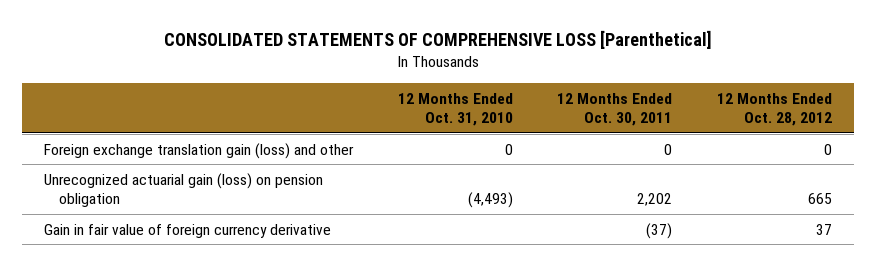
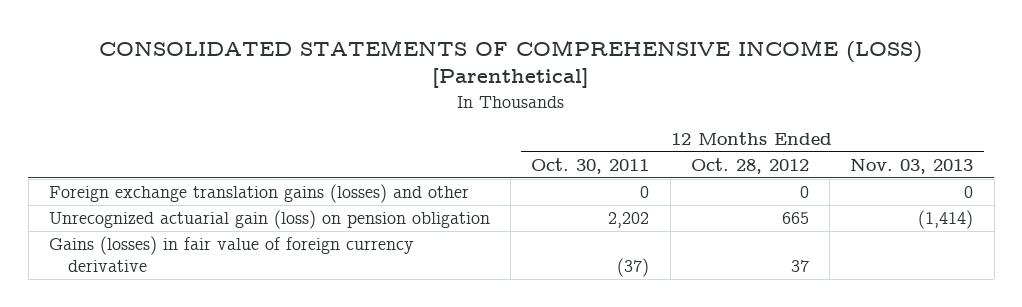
- CONSOLIDATED STATEMENTS OF COMPREHENSIVE LOSS [Parenthetical]
+ CONSOLIDATED STATEMENTS OF COMPREHENSIVE INCOME (LOSS) [Parenthetical]
- | 12 Months Ended Oct. 31, 2010 | 12 Months Ended Oct. 30, 2011 | 12 Months Ended Oct. 28, 2012
+ | 12 Months Ended Oct. 30, 2011 | 12 Months Ended Oct. 28, 2012 | 12 Months Ended Nov. 03, 2013
- Foreign exchange translation gain (loss) and other | 0 | 0 | 0
+ Foreign exchange translation gains (losses) and other | 0 | 0 | 0
- Gain in fair value of foreign currency derivative | | (37) | 37
+ Gains (losses) in fair value of foreign currency derivative | (37) | 37 |

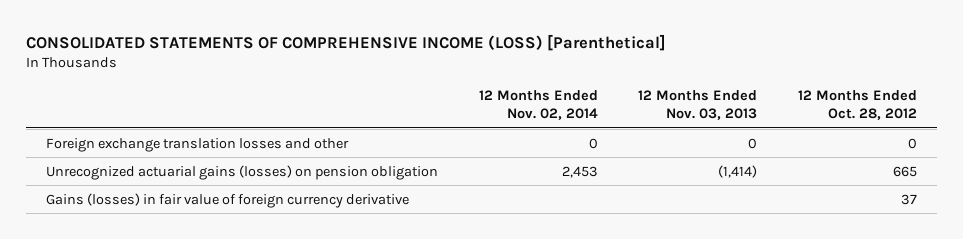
- | 12 Months Ended Oct. 30, 2011 | 12 Months Ended Oct. 28, 2012 | 12 Months Ended Nov. 03, 2013
+ | 12 Months Ended Nov. 02, 2014 | 12 Months Ended Nov. 03, 2013 | 12 Months Ended Oct. 28, 2012
- Foreign exchange translation gains (losses) and other | 0 | 0 | 0
- Unrecognized actuarial gain (loss) on pension obligation | 2,202 | 665 | (1,414)
+ Foreign exchange translation losses and other | 0 | 0 | 0
+ Unrecognized actuarial gains (losses) on pension obligation | 2,453 | (1,414) | 665

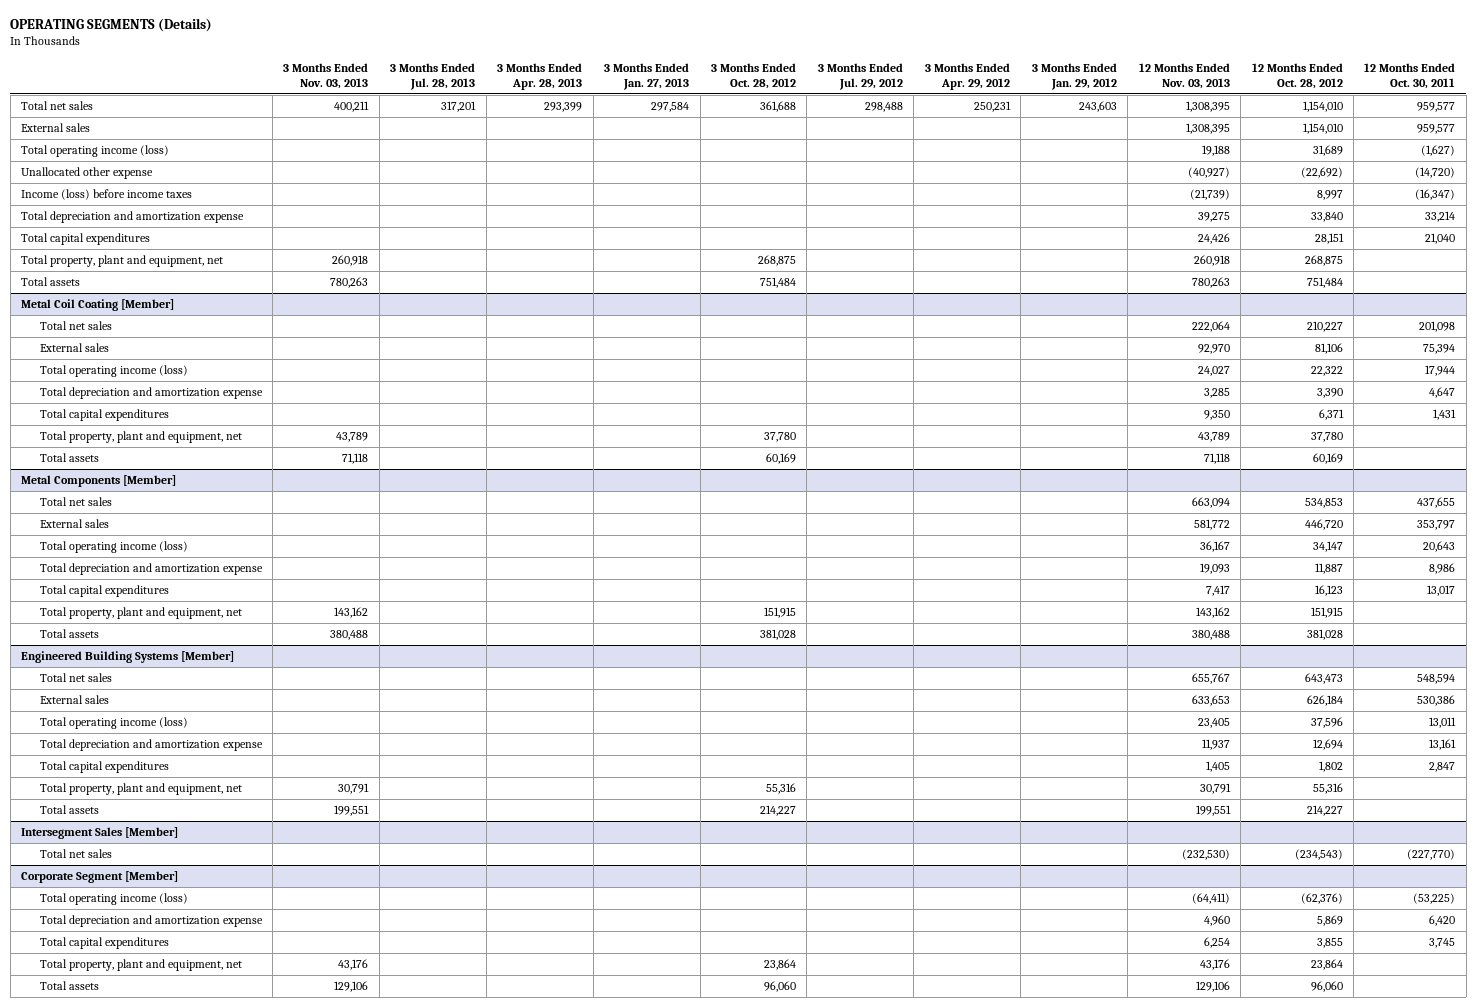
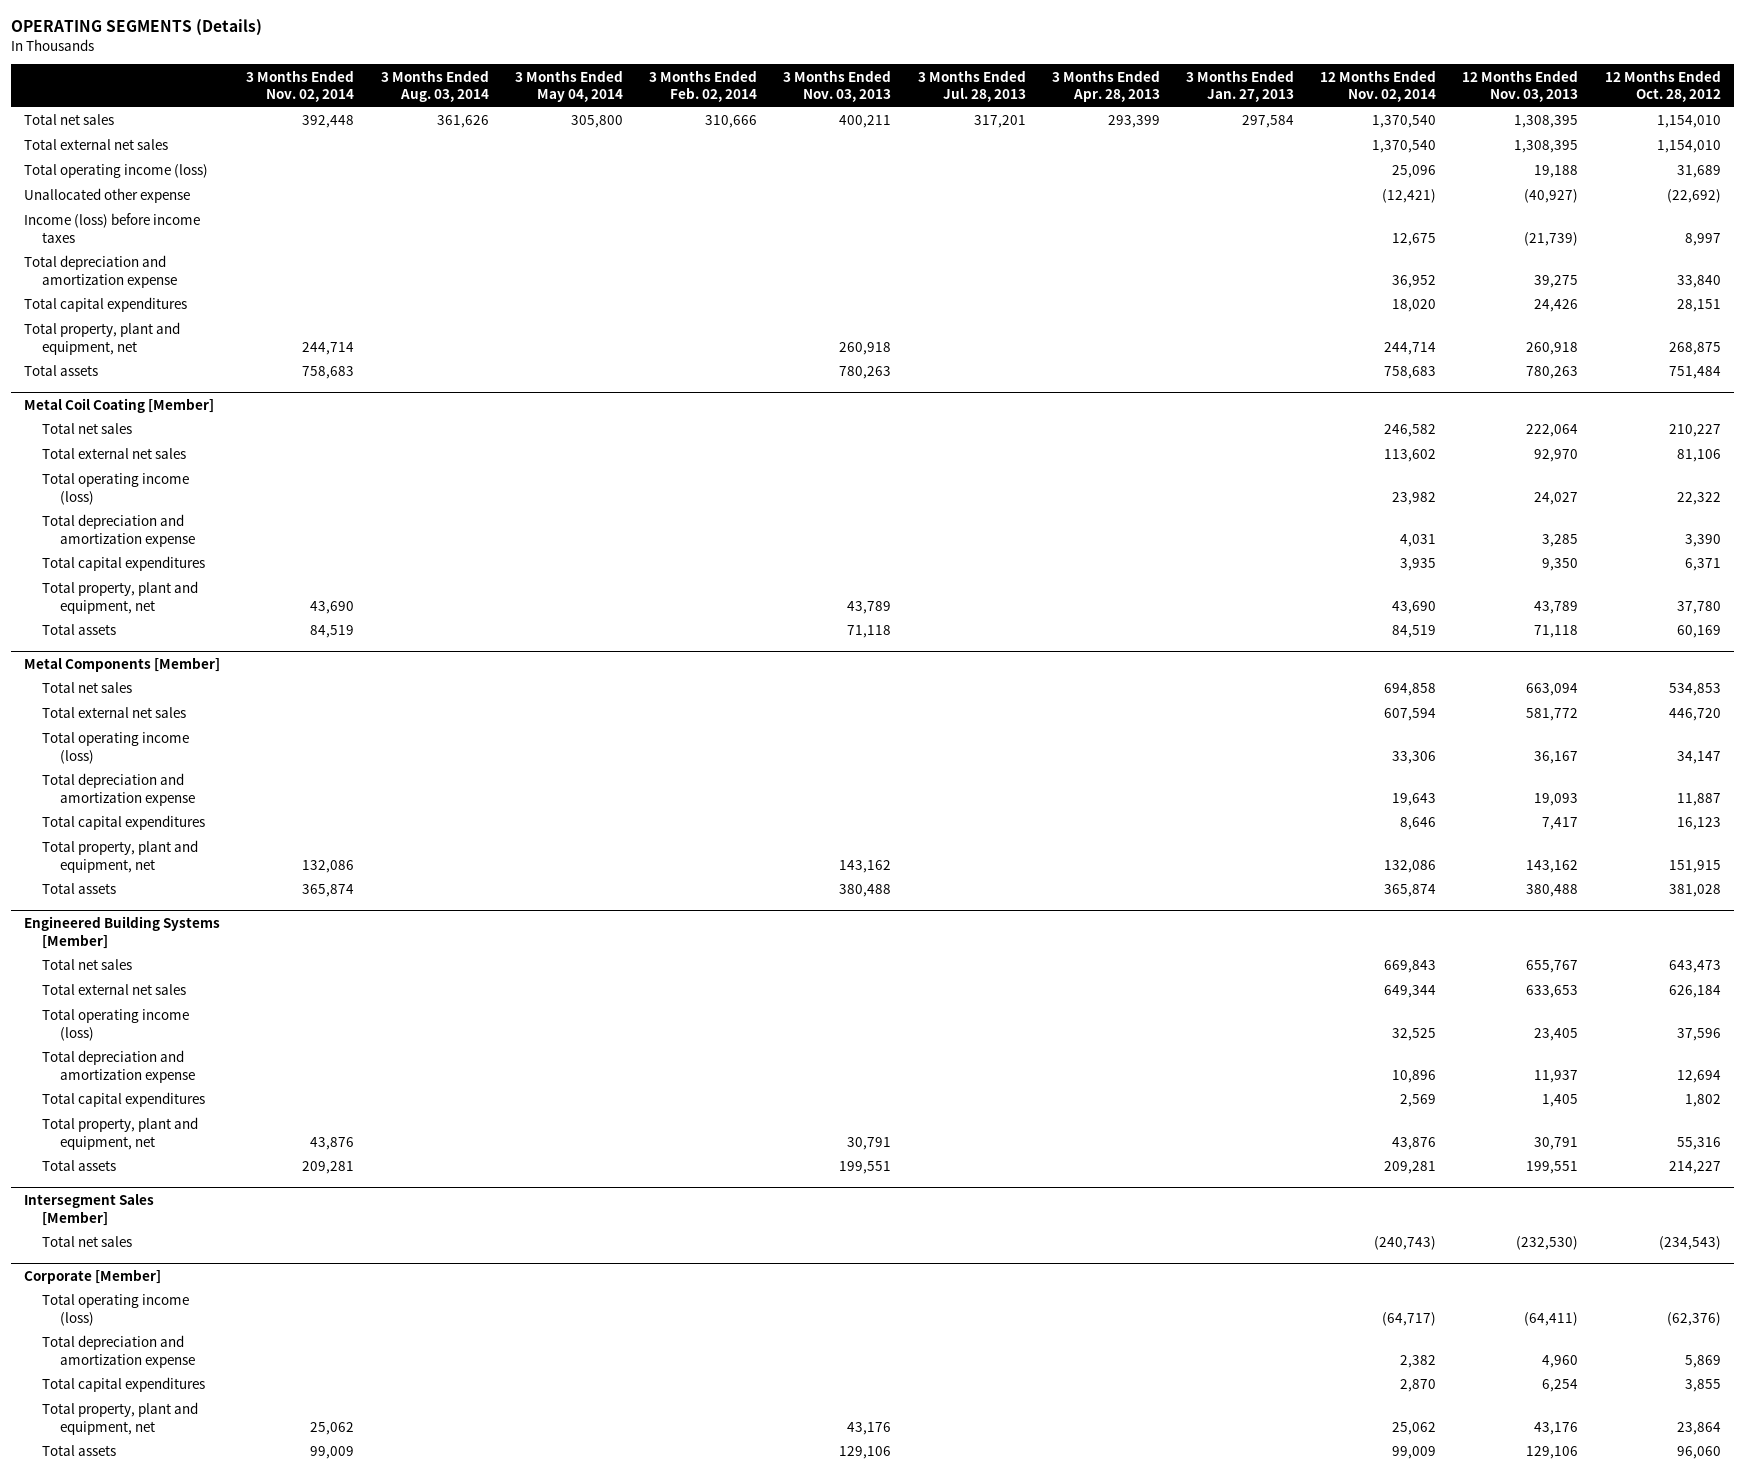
- | 3 Months Ended Nov. 03, 2013 | 3 Months Ended Jul. 28, 2013 | 3 Months Ended Apr. 28, 2013 | 3 Months Ended Jan. 27, 2013 | 3 Months Ended Oct. 28, 2012 | 3 Months Ended Jul. 29, 2012 | 3 Months Ended Apr. 29, 2012 | 3 Months Ended Jan. 29, 2012 | 12 Months Ended Nov. 03, 2013 | 12 Months Ended Oct. 28, 2012 | 12 Months Ended Oct. 30, 2011
+ | 3 Months Ended Nov. 02, 2014 | 3 Months Ended Aug. 03, 2014 | 3 Months Ended May 04, 2014 | 3 Months Ended Feb. 02, 2014 | 3 Months Ended Nov. 03, 2013 | 3 Months Ended Jul. 28, 2013 | 3 Months Ended Apr. 28, 2013 | 3 Months Ended Jan. 27, 2013 | 12 Months Ended Nov. 02, 2014 | 12 Months Ended Nov. 03, 2013 | 12 Months Ended Oct. 28, 2012
- External sales | | | | | | | | | 1,308,395 | 1,154,010 | 959,577
+ Total external net sales | | | | | | | | | 1,370,540 | 1,308,395 | 1,154,010
@ Metal Coil Coating [Member]
- External sales | | | | | | | | | 92,970 | 81,106 | 75,394
+ Total external net sales | | | | | | | | | 113,602 | 92,970 | 81,106
@ Metal Components [Member]
- External sales | | | | | | | | | 581,772 | 446,720 | 353,797
+ Total external net sales | | | | | | | | | 607,594 | 581,772 | 446,720
@ Engineered Building Systems [Member]
- External sales | | | | | | | | | 633,653 | 626,184 | 530,386
+ Total external net sales | | | | | | | | | 649,344 | 633,653 | 626,184
- Corporate Segment [Member]
+ Corporate [Member]

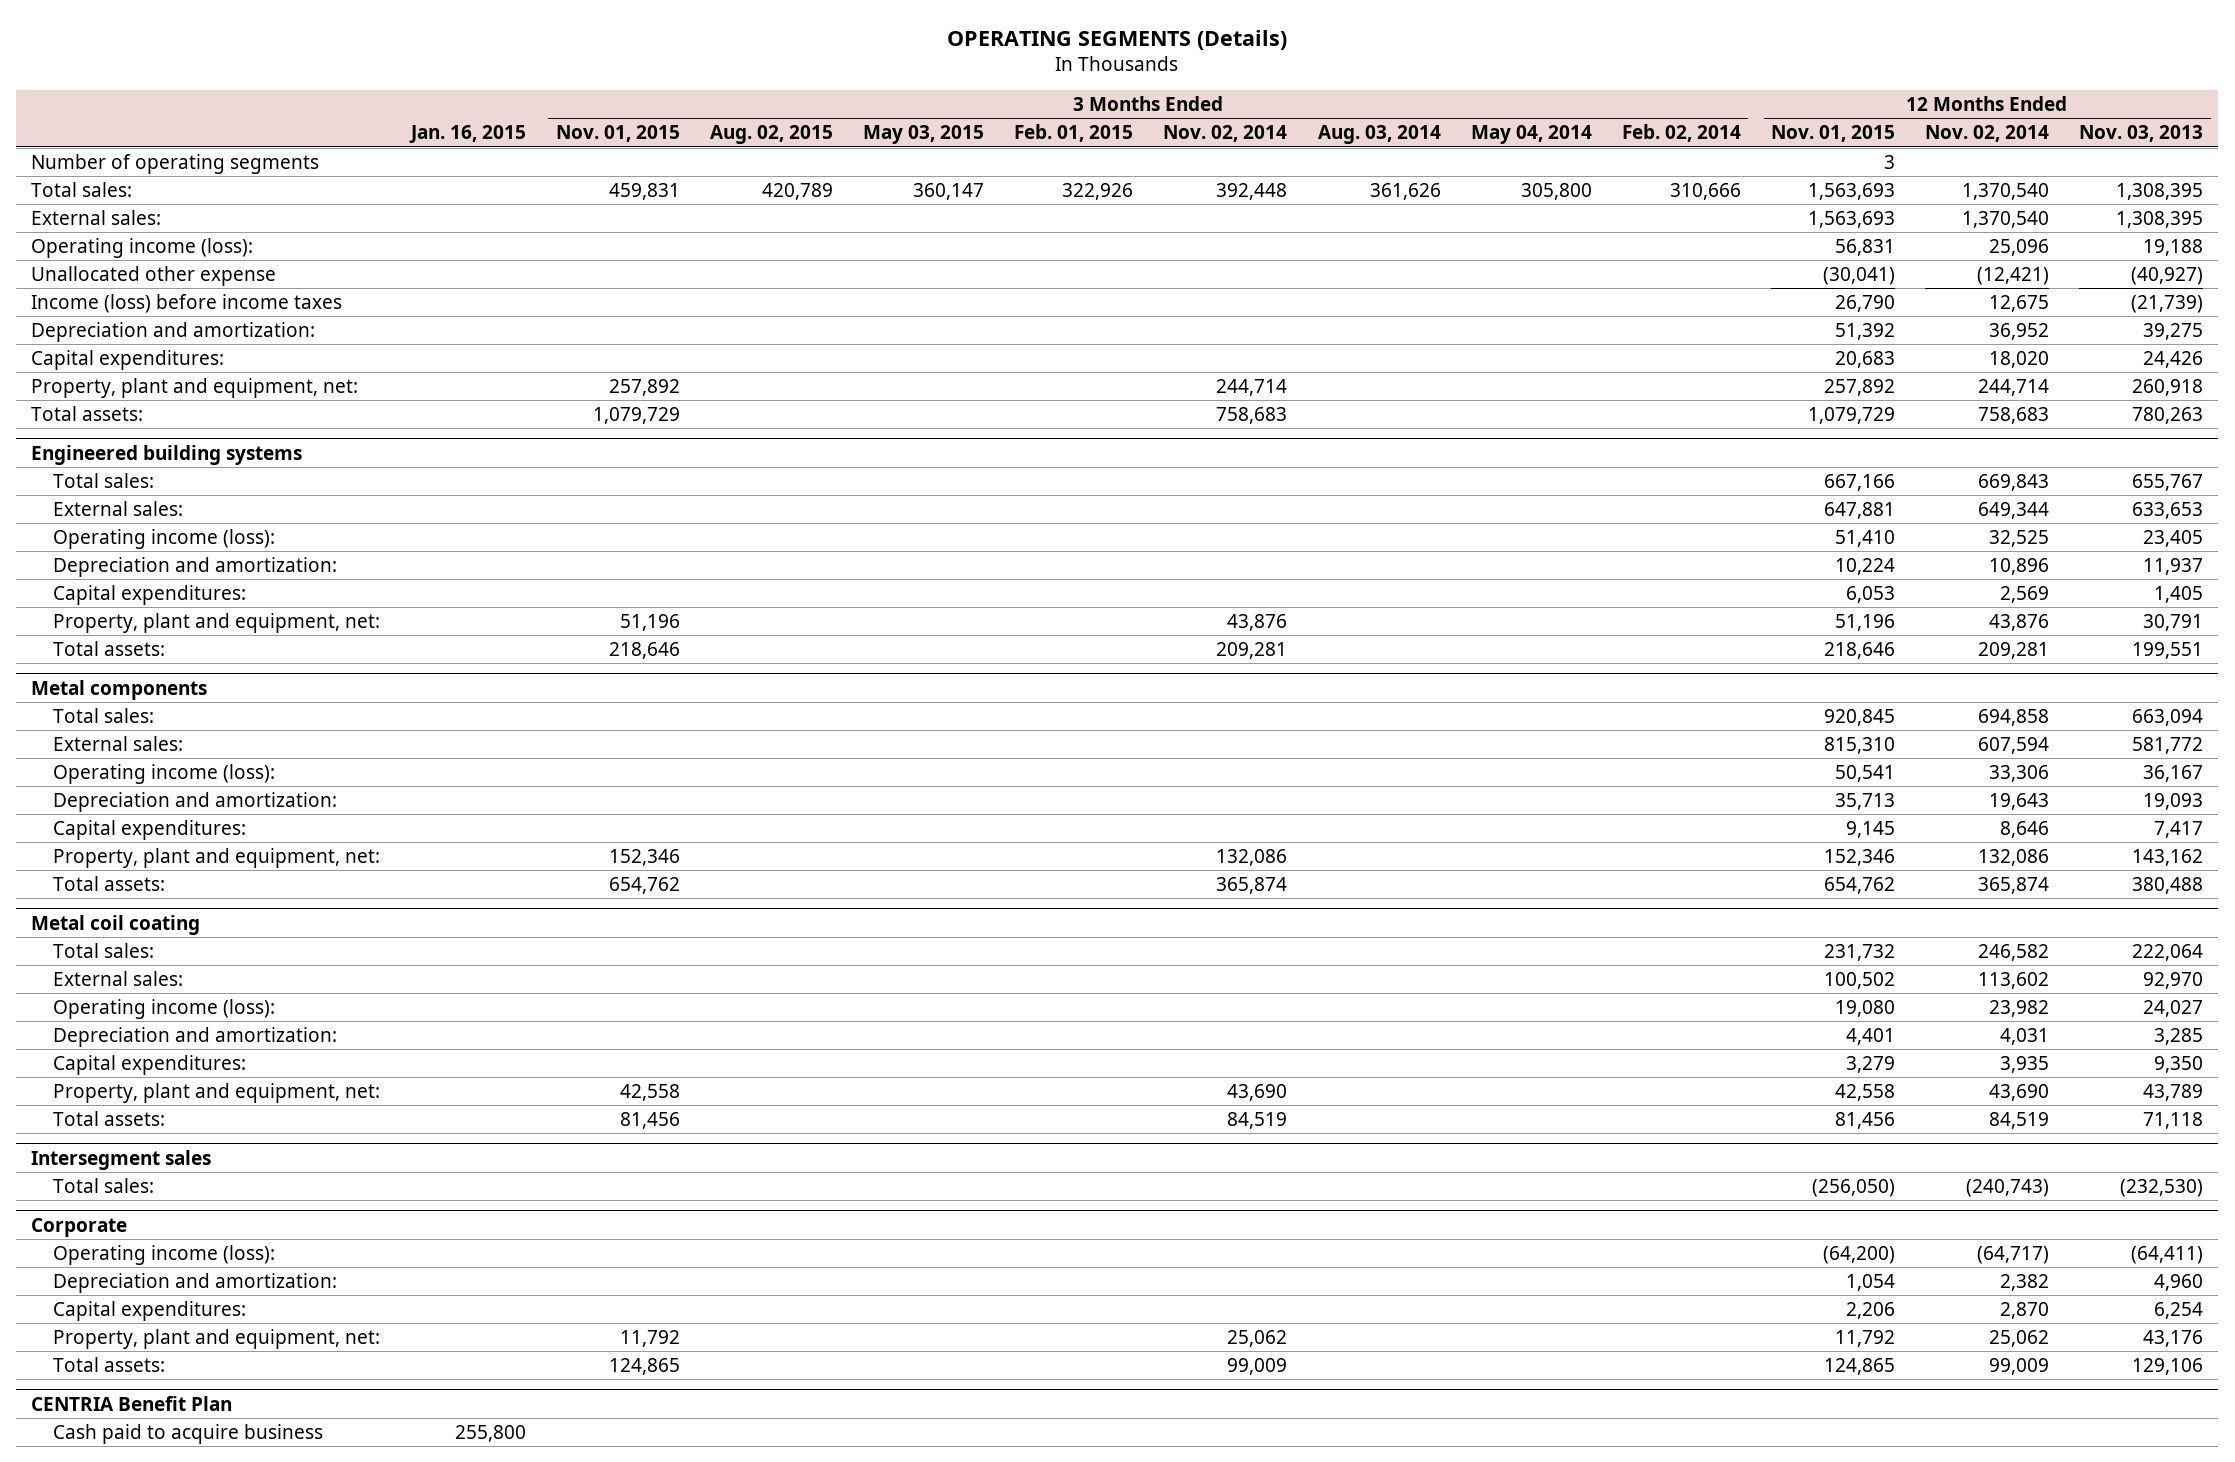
- | 3 Months Ended Nov. 02, 2014 | 3 Months Ended Aug. 03, 2014 | 3 Months Ended May 04, 2014 | 3 Months Ended Feb. 02, 2014 | 3 Months Ended Nov. 03, 2013 | 3 Months Ended Jul. 28, 2013 | 3 Months Ended Apr. 28, 2013 | 3 Months Ended Jan. 27, 2013 | 12 Months Ended Nov. 02, 2014 | 12 Months Ended Nov. 03, 2013 | 12 Months Ended Oct. 28, 2012
+ | Jan. 16, 2015 | 3 Months Ended Nov. 01, 2015 | 3 Months Ended Aug. 02, 2015 | 3 Months Ended May 03, 2015 | 3 Months Ended Feb. 01, 2015 | 3 Months Ended Nov. 02, 2014 | 3 Months Ended Aug. 03, 2014 | 3 Months Ended May 04, 2014 | 3 Months Ended Feb. 02, 2014 | 12 Months Ended Nov. 01, 2015 | 12 Months Ended Nov. 02, 2014 | 12 Months Ended Nov. 03, 2013
- Total net sales | 392,448 | 361,626 | 305,800 | 310,666 | 400,211 | 317,201 | 293,399 | 297,584 | 1,370,540 | 1,308,395 | 1,154,010
- Total external net sales | | | | | | | | | 1,370,540 | 1,308,395 | 1,154,010
- Total operating income (loss) | | | | | | | | | 25,096 | 19,188 | 31,689
+ Number of operating segments | | | | | | | | | | 3 | |
+ Total sales: | | 459,831 | 420,789 | 360,147 | 322,926 | 392,448 | 361,626 | 305,800 | 310,666 | 1,563,693 | 1,370,540 | 1,308,395
+ External sales: | | | | | | | | | | 1,563,693 | 1,370,540 | 1,308,395
+ Operating income (loss): | | | | | | | | | | 56,831 | 25,096 | 19,188
- Total depreciation and amortization expense | | | | | | | | | 36,952 | 39,275 | 33,840
- Total capital expenditures | | | | | | | | | 18,020 | 24,426 | 28,151
- Total property, plant and equipment, net | 244,714 | | | | 260,918 | | | | 244,714 | 260,918 | 268,875
- Total assets | 758,683 | | | | 780,263 | | | | 758,683 | 780,263 | 751,484
- Metal Coil Coating [Member]
- Total net sales | | | | | | | | | 246,582 | 222,064 | 210,227
- Total external net sales | | | | | | | | | 113,602 | 92,970 | 81,106
- Total operating income (loss) | | | | | | | | | 23,982 | 24,027 | 22,322
- Total depreciation and amortization expense | | | | | | | | | 4,031 | 3,285 | 3,390
- Total capital expenditures | | | | | | | | | 3,935 | 9,350 | 6,371
- Total property, plant and equipment, net | 43,690 | | | | 43,789 | | | | 43,690 | 43,789 | 37,780
- Total assets | 84,519 | | | | 71,118 | | | | 84,519 | 71,118 | 60,169
- Metal Components [Member]
- Total net sales | | | | | | | | | 694,858 | 663,094 | 534,853
- Total external net sales | | | | | | | | | 607,594 | 581,772 | 446,720
- Total operating income (loss) | | | | | | | | | 33,306 | 36,167 | 34,147
- Total depreciation and amortization expense | | | | | | | | | 19,643 | 19,093 | 11,887
- Total capital expenditures | | | | | | | | | 8,646 | 7,417 | 16,123
- Total property, plant and equipment, net | 132,086 | | | | 143,162 | | | | 132,086 | 143,162 | 151,915
- Total assets | 365,874 | | | | 380,488 | | | | 365,874 | 380,488 | 381,028
- Engineered Building Systems [Member]
- Total net sales | | | | | | | | | 669,843 | 655,767 | 643,473
- Total external net sales | | | | | | | | | 649,344 | 633,653 | 626,184
- Total operating income (loss) | | | | | | | | | 32,525 | 23,405 | 37,596
- Total depreciation and amortization expense | | | | | | | | | 10,896 | 11,937 | 12,694
- Total capital expenditures | | | | | | | | | 2,569 | 1,405 | 1,802
- Total property, plant and equipment, net | 43,876 | | | | 30,791 | | | | 43,876 | 30,791 | 55,316
- Total assets | 209,281 | | | | 199,551 | | | | 209,281 | 199,551 | 214,227
- Intersegment Sales [Member]
- Total net sales | | | | | | | | | (240,743) | (232,530) | (234,543)
- Corporate [Member]
- Total operating income (loss) | | | | | | | | | (64,717) | (64,411) | (62,376)
- Total depreciation and amortization expense | | | | | | | | | 2,382 | 4,960 | 5,869
- Total capital expenditures | | | | | | | | | 2,870 | 6,254 | 3,855
- Total property, plant and equipment, net | 25,062 | | | | 43,176 | | | | 25,062 | 43,176 | 23,864
- Total assets | 99,009 | | | | 129,106 | | | | 99,009 | 129,106 | 96,060
+ Depreciation and amortization: | | | | | | | | | | 51,392 | 36,952 | 39,275
+ Capital expenditures: | | | | | | | | | | 20,683 | 18,020 | 24,426
+ Property, plant and equipment, net: | | 257,892 | | | | 244,714 | | | | 257,892 | 244,714 | 260,918
+ Total assets: | | 1,079,729 | | | | 758,683 | | | | 1,079,729 | 758,683 | 780,263
+ Engineered building systems
+ Total sales: | | | | | | | | | | 667,166 | 669,843 | 655,767
+ External sales: | | | | | | | | | | 647,881 | 649,344 | 633,653
+ Operating income (loss): | | | | | | | | | | 51,410 | 32,525 | 23,405
+ Depreciation and amortization: | | | | | | | | | | 10,224 | 10,896 | 11,937
+ Capital expenditures: | | | | | | | | | | 6,053 | 2,569 | 1,405
+ Property, plant and equipment, net: | | 51,196 | | | | 43,876 | | | | 51,196 | 43,876 | 30,791
+ Total assets: | | 218,646 | | | | 209,281 | | | | 218,646 | 209,281 | 199,551
+ Metal components
+ Total sales: | | | | | | | | | | 920,845 | 694,858 | 663,094
+ External sales: | | | | | | | | | | 815,310 | 607,594 | 581,772
+ Operating income (loss): | | | | | | | | | | 50,541 | 33,306 | 36,167
+ Depreciation and amortization: | | | | | | | | | | 35,713 | 19,643 | 19,093
+ Capital expenditures: | | | | | | | | | | 9,145 | 8,646 | 7,417
+ Property, plant and equipment, net: | | 152,346 | | | | 132,086 | | | | 152,346 | 132,086 | 143,162
+ Total assets: | | 654,762 | | | | 365,874 | | | | 654,762 | 365,874 | 380,488
+ Metal coil coating
+ Total sales: | | | | | | | | | | 231,732 | 246,582 | 222,064
+ External sales: | | | | | | | | | | 100,502 | 113,602 | 92,970
+ Operating income (loss): | | | | | | | | | | 19,080 | 23,982 | 24,027
+ Depreciation and amortization: | | | | | | | | | | 4,401 | 4,031 | 3,285
+ Capital expenditures: | | | | | | | | | | 3,279 | 3,935 | 9,350
+ Property, plant and equipment, net: | | 42,558 | | | | 43,690 | | | | 42,558 | 43,690 | 43,789
+ Total assets: | | 81,456 | | | | 84,519 | | | | 81,456 | 84,519 | 71,118
+ Intersegment sales
+ Total sales: | | | | | | | | | | (256,050) | (240,743) | (232,530)
+ Corporate
+ Operating income (loss): | | | | | | | | | | (64,200) | (64,717) | (64,411)
+ Depreciation and amortization: | | | | | | | | | | 1,054 | 2,382 | 4,960
+ Capital expenditures: | | | | | | | | | | 2,206 | 2,870 | 6,254
+ Property, plant and equipment, net: | | 11,792 | | | | 25,062 | | | | 11,792 | 25,062 | 43,176
+ Total assets: | | 124,865 | | | | 99,009 | | | | 124,865 | 99,009 | 129,106
+ CENTRIA Benefit Plan
+ Cash paid to acquire business | 255,800 | | | | | | | | | | |

